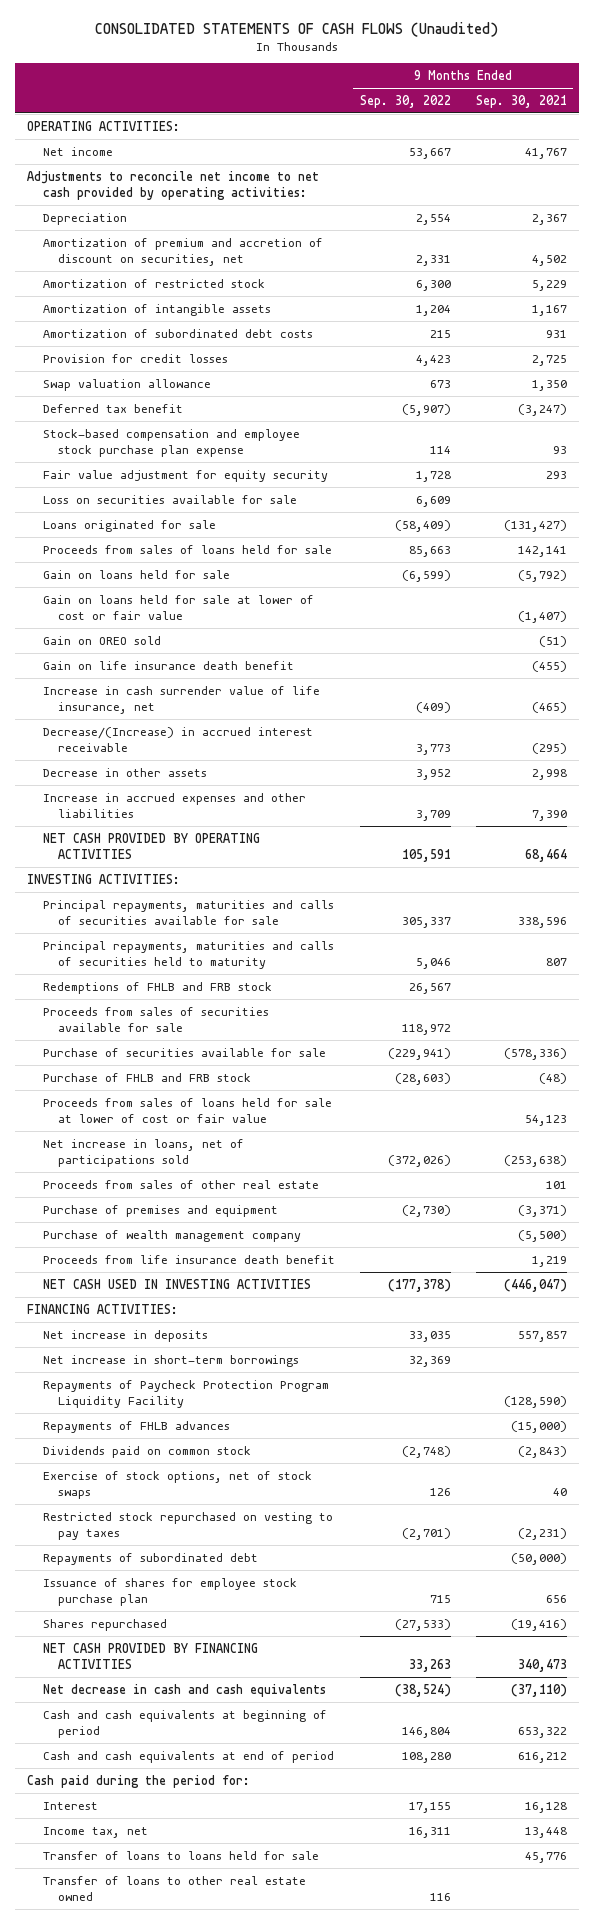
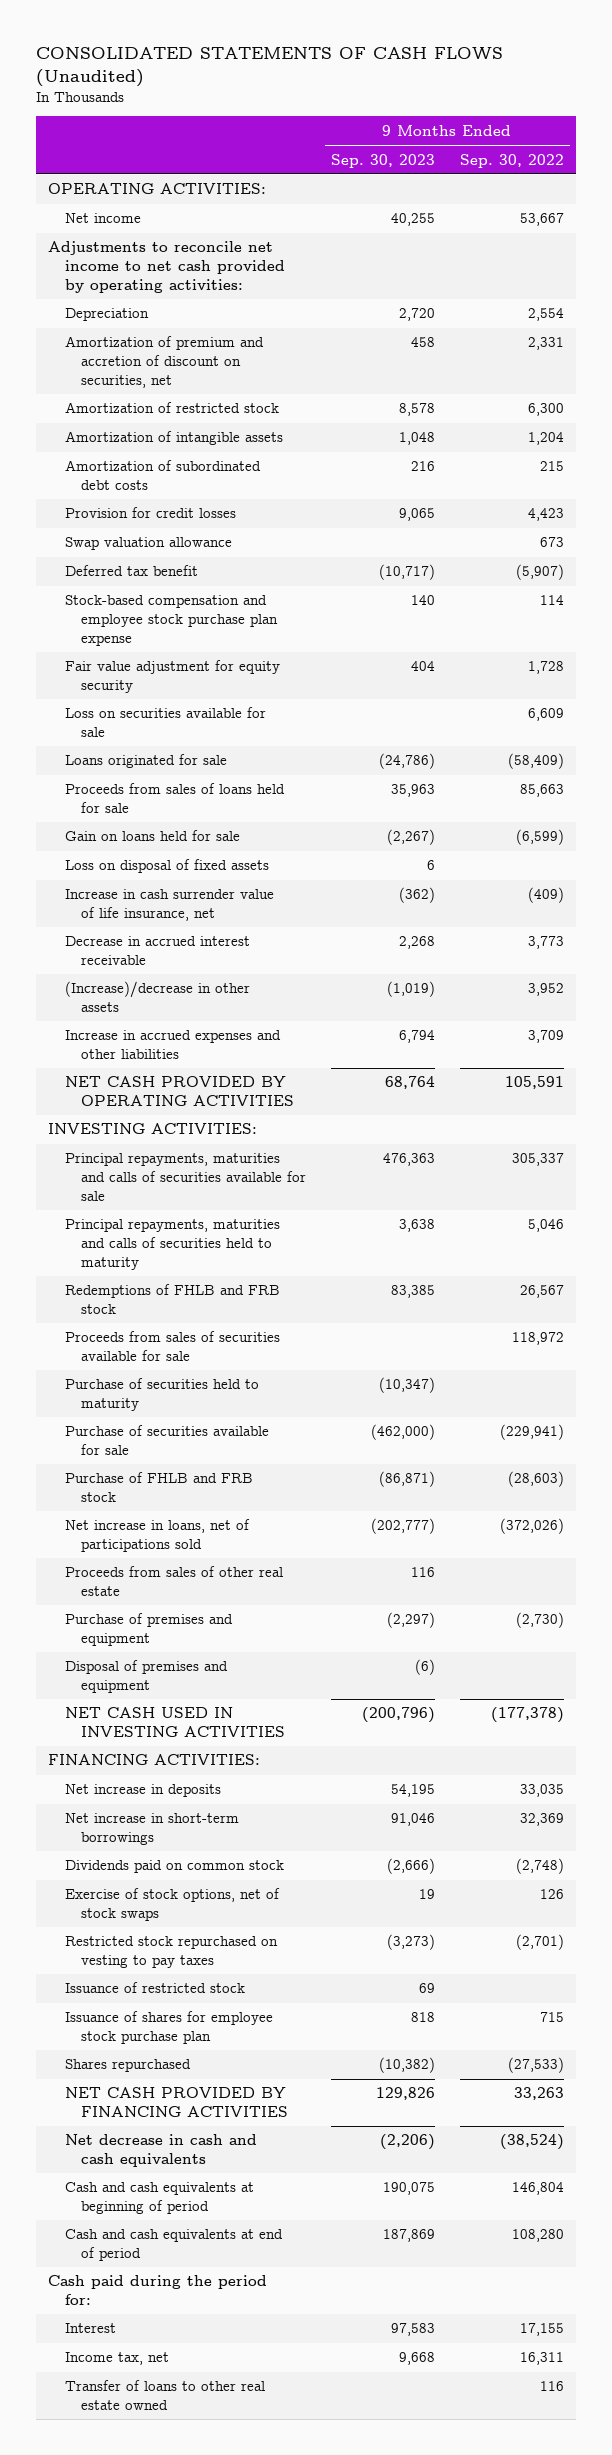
- | 9 Months Ended Sep. 30, 2022 | 9 Months Ended Sep. 30, 2021
+ | 9 Months Ended Sep. 30, 2023 | 9 Months Ended Sep. 30, 2022
- Gain on loans held for sale at lower of cost or fair value | | (1,407)
- Gain on OREO sold | | (51)
- Gain on life insurance death benefit | | (455)
+ Loss on disposal of fixed assets | 6 |
- Decrease/(Increase) in accrued interest receivable | 3,773 | (295)
- Decrease in other assets | 3,952 | 2,998
+ Decrease in accrued interest receivable | 2,268 | 3,773
+ (Increase)/decrease in other assets | (1,019) | 3,952
+ Purchase of securities held to maturity | (10,347) |
- Proceeds from sales of loans held for sale at lower of cost or fair value | | 54,123
- Purchase of wealth management company | | (5,500)
- Proceeds from life insurance death benefit | | 1,219
+ Disposal of premises and equipment | (6) |
- Repayments of Paycheck Protection Program Liquidity Facility | | (128,590)
- Repayments of FHLB advances | | (15,000)
- Repayments of subordinated debt | | (50,000)
+ Issuance of restricted stock | 69 |
- Transfer of loans to loans held for sale | | 45,776

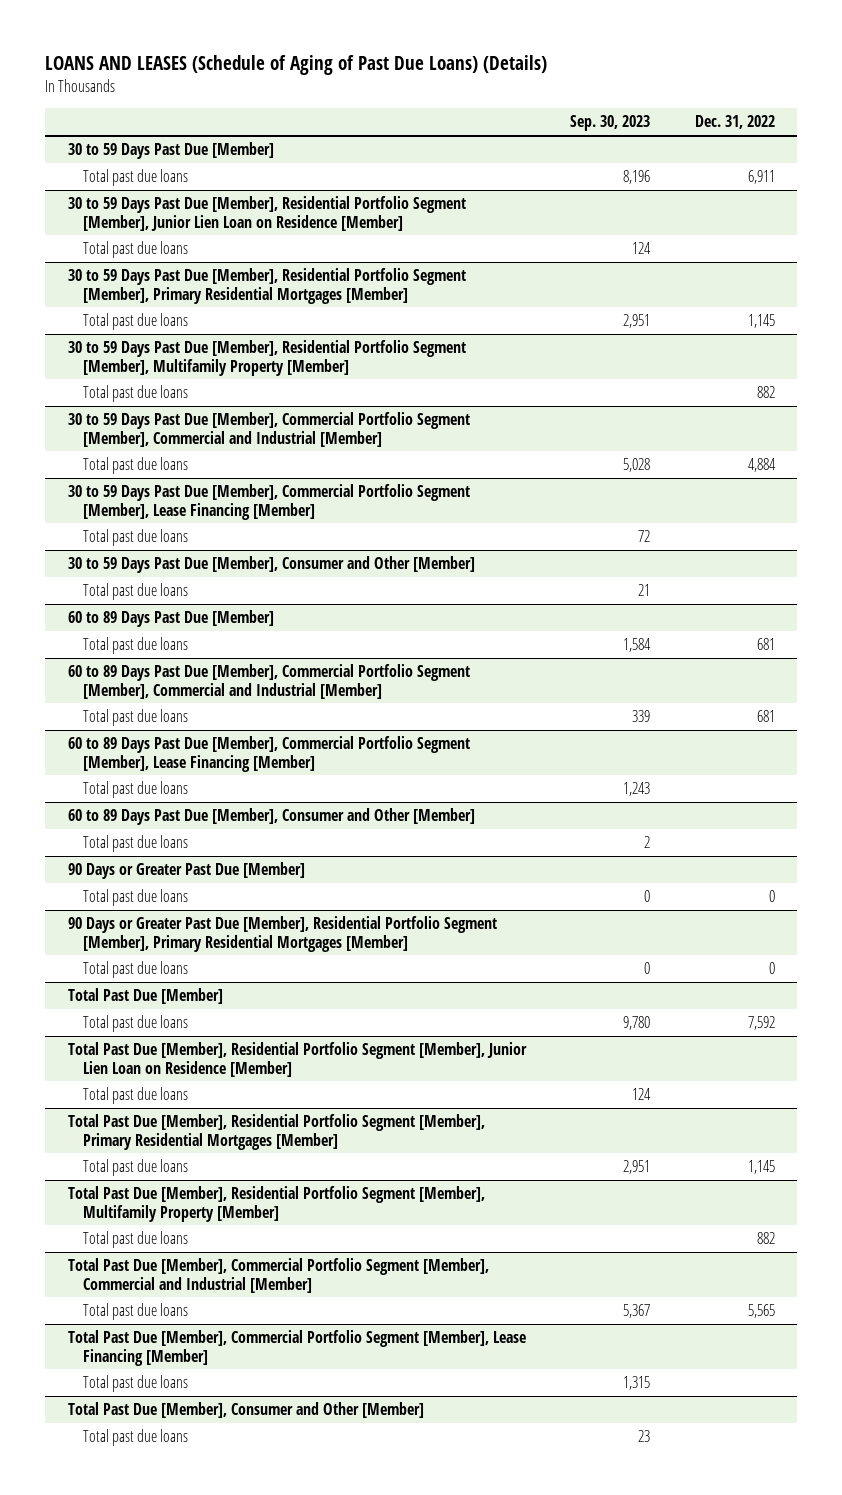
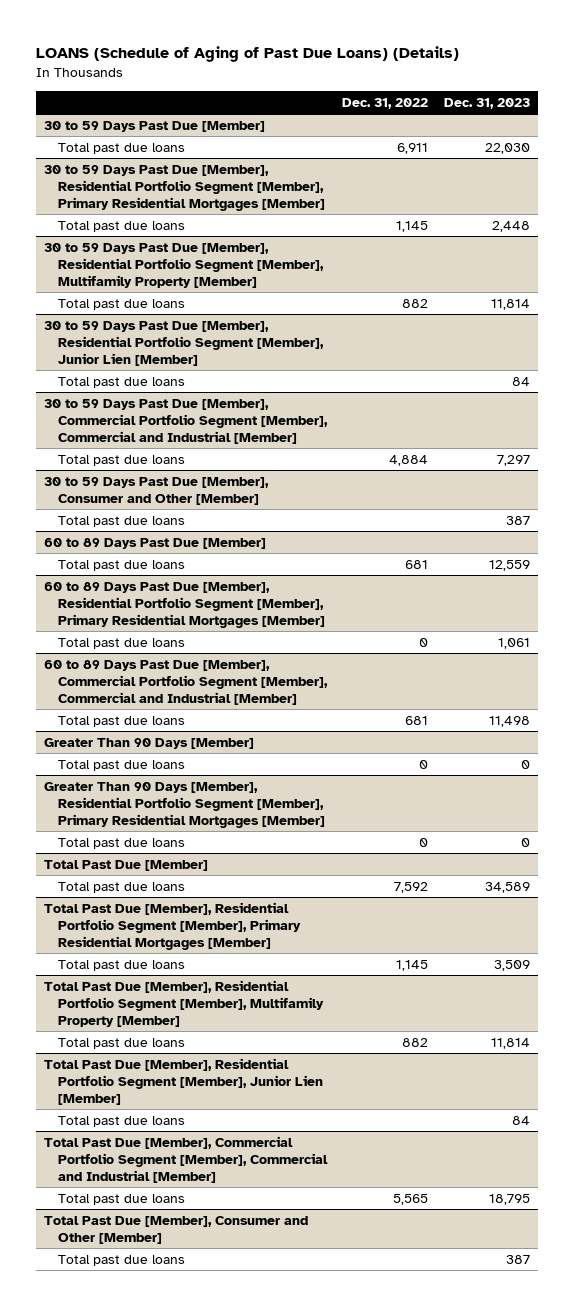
- LOANS AND LEASES (Schedule of Aging of Past Due Loans) (Details)
+ LOANS (Schedule of Aging of Past Due Loans) (Details)
- | Sep. 30, 2023 | Dec. 31, 2022
+ | Dec. 31, 2022 | Dec. 31, 2023
- 30 to 59 Days Past Due [Member], Residential Portfolio Segment [Member], Junior Lien Loan on Residence [Member]
- Total past due loans | 124 |
+ 30 to 59 Days Past Due [Member], Residential Portfolio Segment [Member], Junior Lien [Member]
+ Total past due loans | | 84
- 30 to 59 Days Past Due [Member], Commercial Portfolio Segment [Member], Lease Financing [Member]
- Total past due loans | 72 |
+ 60 to 89 Days Past Due [Member], Residential Portfolio Segment [Member], Primary Residential Mortgages [Member]
+ Total past due loans | 0 | 1,061
- 60 to 89 Days Past Due [Member], Commercial Portfolio Segment [Member], Lease Financing [Member]
- Total past due loans | 1,243 |
- 60 to 89 Days Past Due [Member], Consumer and Other [Member]
- Total past due loans | 2 |
- 90 Days or Greater Past Due [Member]
+ Greater Than 90 Days [Member]
- 90 Days or Greater Past Due [Member], Residential Portfolio Segment [Member], Primary Residential Mortgages [Member]
+ Greater Than 90 Days [Member], Residential Portfolio Segment [Member], Primary Residential Mortgages [Member]
- Total Past Due [Member], Residential Portfolio Segment [Member], Junior Lien Loan on Residence [Member]
- Total past due loans | 124 |
+ Total Past Due [Member], Residential Portfolio Segment [Member], Junior Lien [Member]
+ Total past due loans | | 84
- Total Past Due [Member], Commercial Portfolio Segment [Member], Lease Financing [Member]
- Total past due loans | 1,315 |

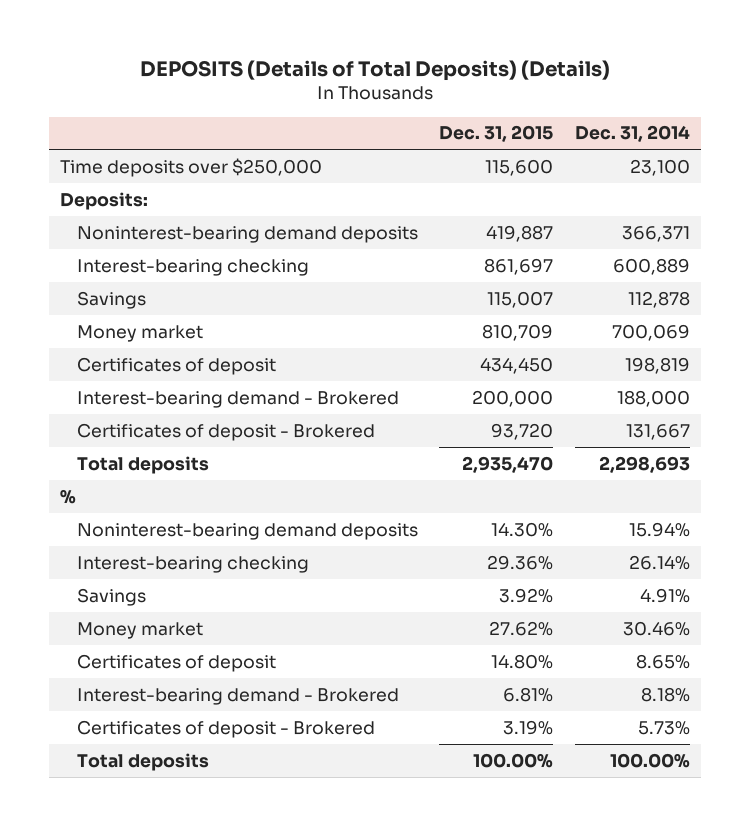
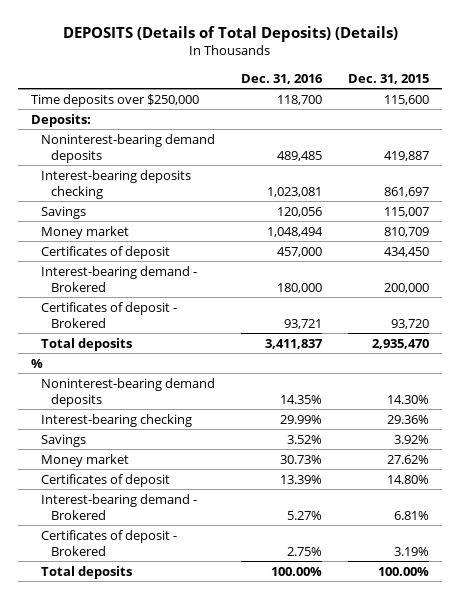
- | Dec. 31, 2015 | Dec. 31, 2014
+ | Dec. 31, 2016 | Dec. 31, 2015
- Interest-bearing checking | 861,697 | 600,889
+ Interest-bearing deposits checking | 1,023,081 | 861,697

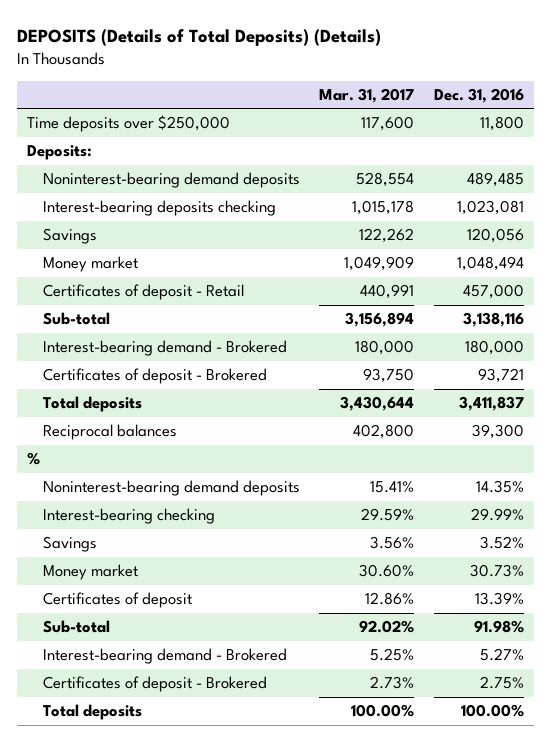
- | Dec. 31, 2016 | Dec. 31, 2015
+ | Mar. 31, 2017 | Dec. 31, 2016
- Time deposits over $250,000 | 118,700 | 115,600
+ Time deposits over $250,000 | 117,600 | 11,800
- Certificates of deposit | 457,000 | 434,450
+ Certificates of deposit - Retail | 440,991 | 457,000
+ Sub-total | 3,156,894 | 3,138,116
+ Reciprocal balances | 402,800 | 39,300
+ Sub-total | 92.02% | 91.98%

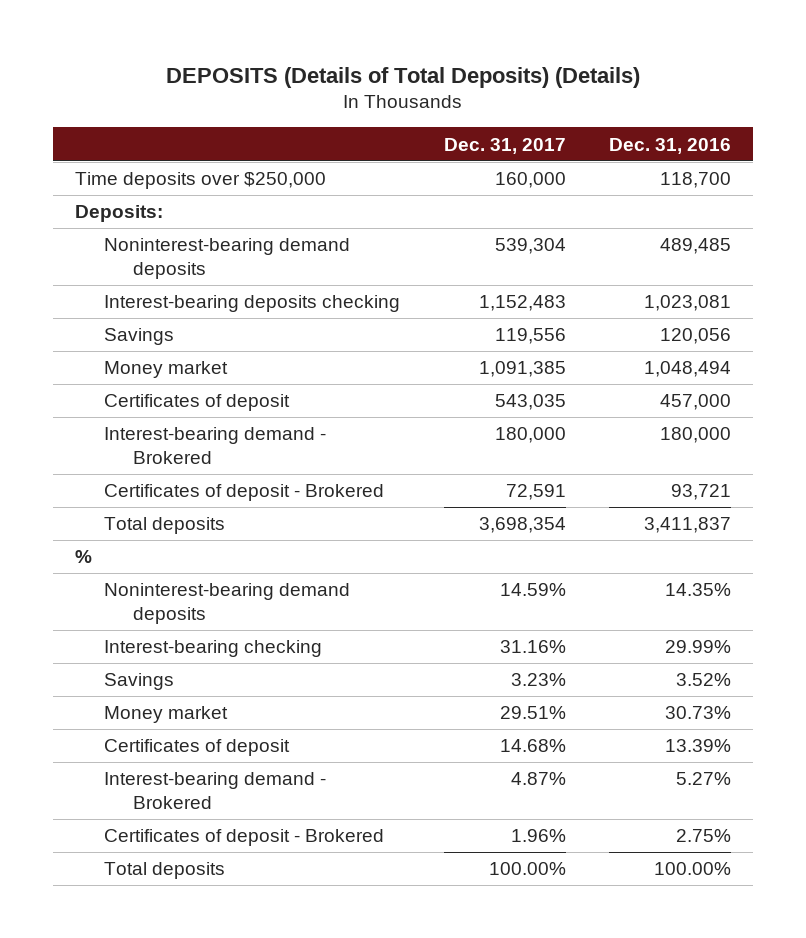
- | Mar. 31, 2017 | Dec. 31, 2016
+ | Dec. 31, 2017 | Dec. 31, 2016
- Time deposits over $250,000 | 117,600 | 11,800
+ Time deposits over $250,000 | 160,000 | 118,700
- Certificates of deposit - Retail | 440,991 | 457,000
- Sub-total | 3,156,894 | 3,138,116
+ Certificates of deposit | 543,035 | 457,000
- Reciprocal balances | 402,800 | 39,300
- Sub-total | 92.02% | 91.98%

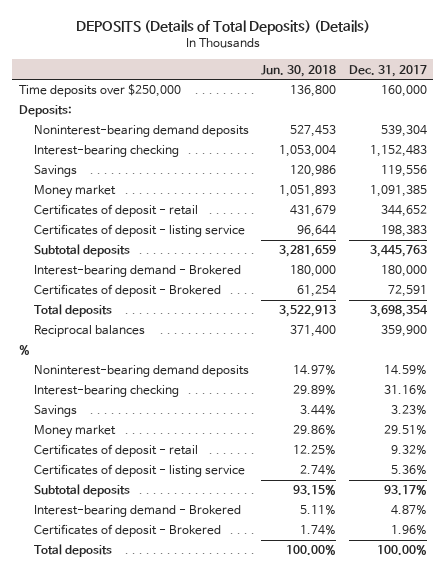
- | Dec. 31, 2017 | Dec. 31, 2016
+ | Jun. 30, 2018 | Dec. 31, 2017
- Interest-bearing deposits checking | 1,152,483 | 1,023,081
+ Interest-bearing checking | 1,053,004 | 1,152,483
- Certificates of deposit | 543,035 | 457,000
+ Certificates of deposit - retail | 431,679 | 344,652
+ Certificates of deposit - listing service | 96,644 | 198,383
+ Subtotal deposits | 3,281,659 | 3,445,763
+ Reciprocal balances | 371,400 | 359,900
- Certificates of deposit | 14.68% | 13.39%
+ Certificates of deposit - retail | 12.25% | 9.32%
+ Certificates of deposit - listing service | 2.74% | 5.36%
+ Subtotal deposits | 93.15% | 93.17%

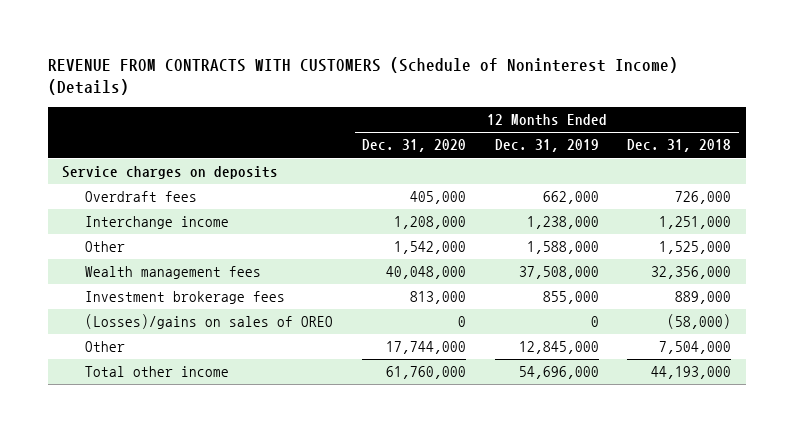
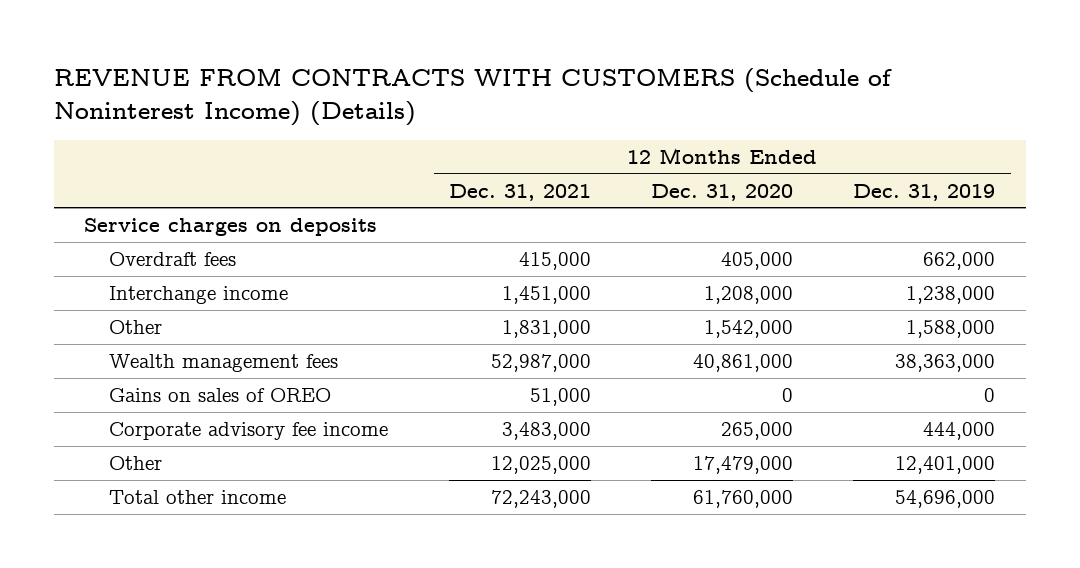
- | 12 Months Ended Dec. 31, 2020 | 12 Months Ended Dec. 31, 2019 | 12 Months Ended Dec. 31, 2018
+ | 12 Months Ended Dec. 31, 2021 | 12 Months Ended Dec. 31, 2020 | 12 Months Ended Dec. 31, 2019
- Wealth management fees | 40,048,000 | 37,508,000 | 32,356,000
- Investment brokerage fees | 813,000 | 855,000 | 889,000
- (Losses)/gains on sales of OREO | 0 | 0 | (58,000)
- Other | 17,744,000 | 12,845,000 | 7,504,000
+ Wealth management fees | 52,987,000 | 40,861,000 | 38,363,000
+ Gains on sales of OREO | 51,000 | 0 | 0
+ Corporate advisory fee income | 3,483,000 | 265,000 | 444,000
+ Other | 12,025,000 | 17,479,000 | 12,401,000

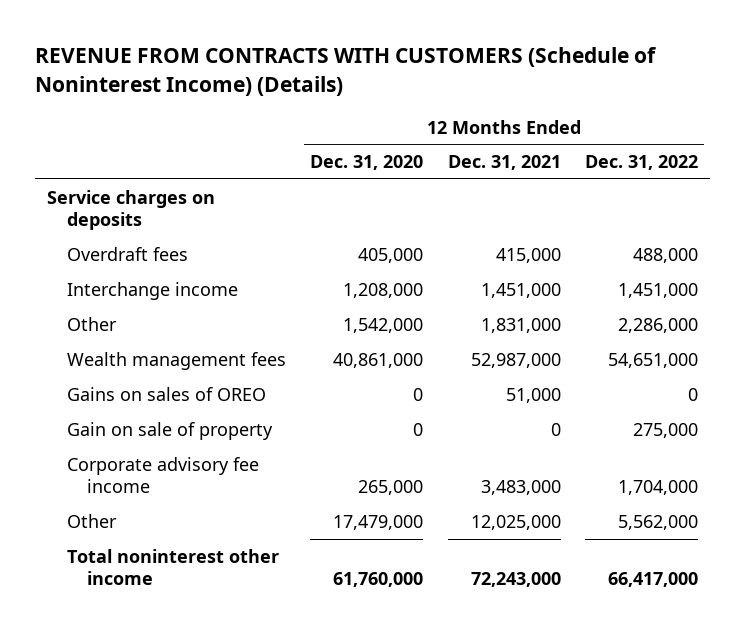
- | 12 Months Ended Dec. 31, 2021 | 12 Months Ended Dec. 31, 2020 | 12 Months Ended Dec. 31, 2019
+ | 12 Months Ended Dec. 31, 2020 | 12 Months Ended Dec. 31, 2021 | 12 Months Ended Dec. 31, 2022
+ Gain on sale of property | 0 | 0 | 275,000
- Total other income | 72,243,000 | 61,760,000 | 54,696,000
+ Total noninterest other income | 61,760,000 | 72,243,000 | 66,417,000

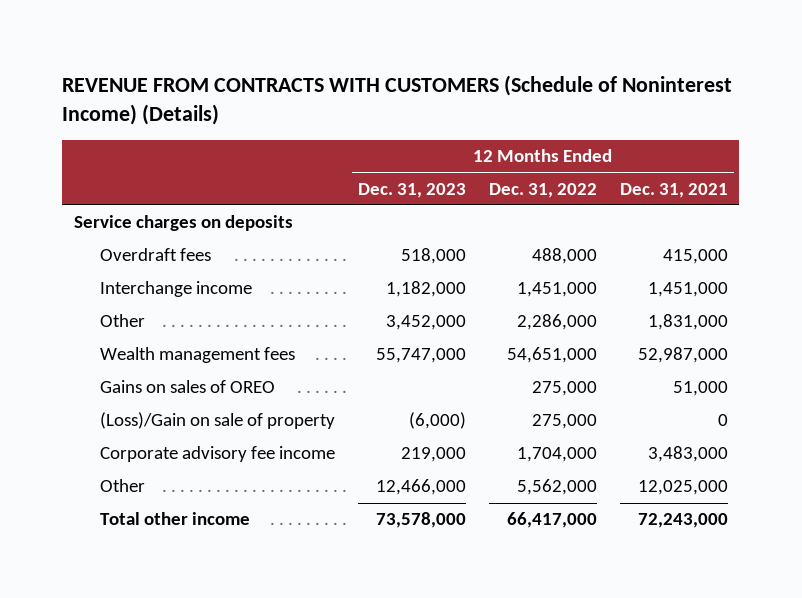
- | 12 Months Ended Dec. 31, 2020 | 12 Months Ended Dec. 31, 2021 | 12 Months Ended Dec. 31, 2022
+ | 12 Months Ended Dec. 31, 2023 | 12 Months Ended Dec. 31, 2022 | 12 Months Ended Dec. 31, 2021
- Gains on sales of OREO | 0 | 51,000 | 0
- Gain on sale of property | 0 | 0 | 275,000
+ Gains on sales of OREO | | 275,000 | 51,000
+ (Loss)/Gain on sale of property | (6,000) | 275,000 | 0
- Total noninterest other income | 61,760,000 | 72,243,000 | 66,417,000
+ Total other income | 73,578,000 | 66,417,000 | 72,243,000

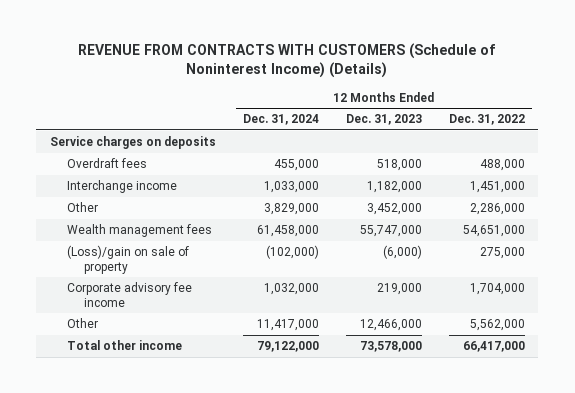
- | 12 Months Ended Dec. 31, 2023 | 12 Months Ended Dec. 31, 2022 | 12 Months Ended Dec. 31, 2021
+ | 12 Months Ended Dec. 31, 2024 | 12 Months Ended Dec. 31, 2023 | 12 Months Ended Dec. 31, 2022
- Gains on sales of OREO | | 275,000 | 51,000
- (Loss)/Gain on sale of property | (6,000) | 275,000 | 0
+ (Loss)/gain on sale of property | (102,000) | (6,000) | 275,000

